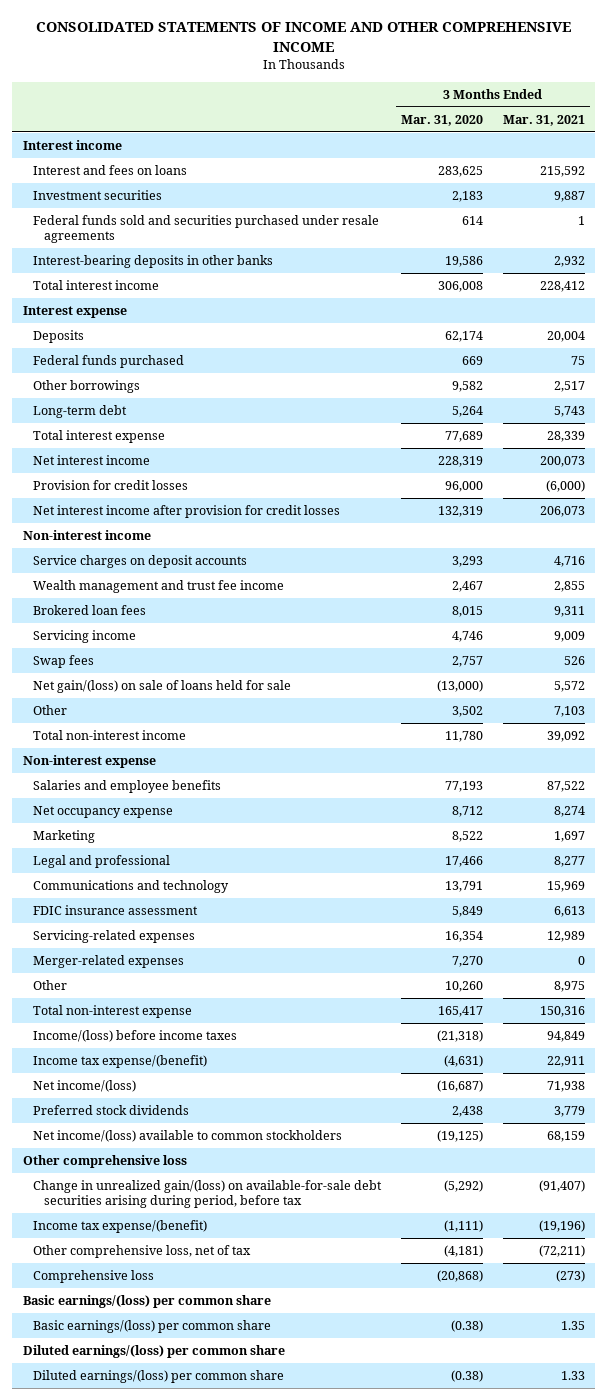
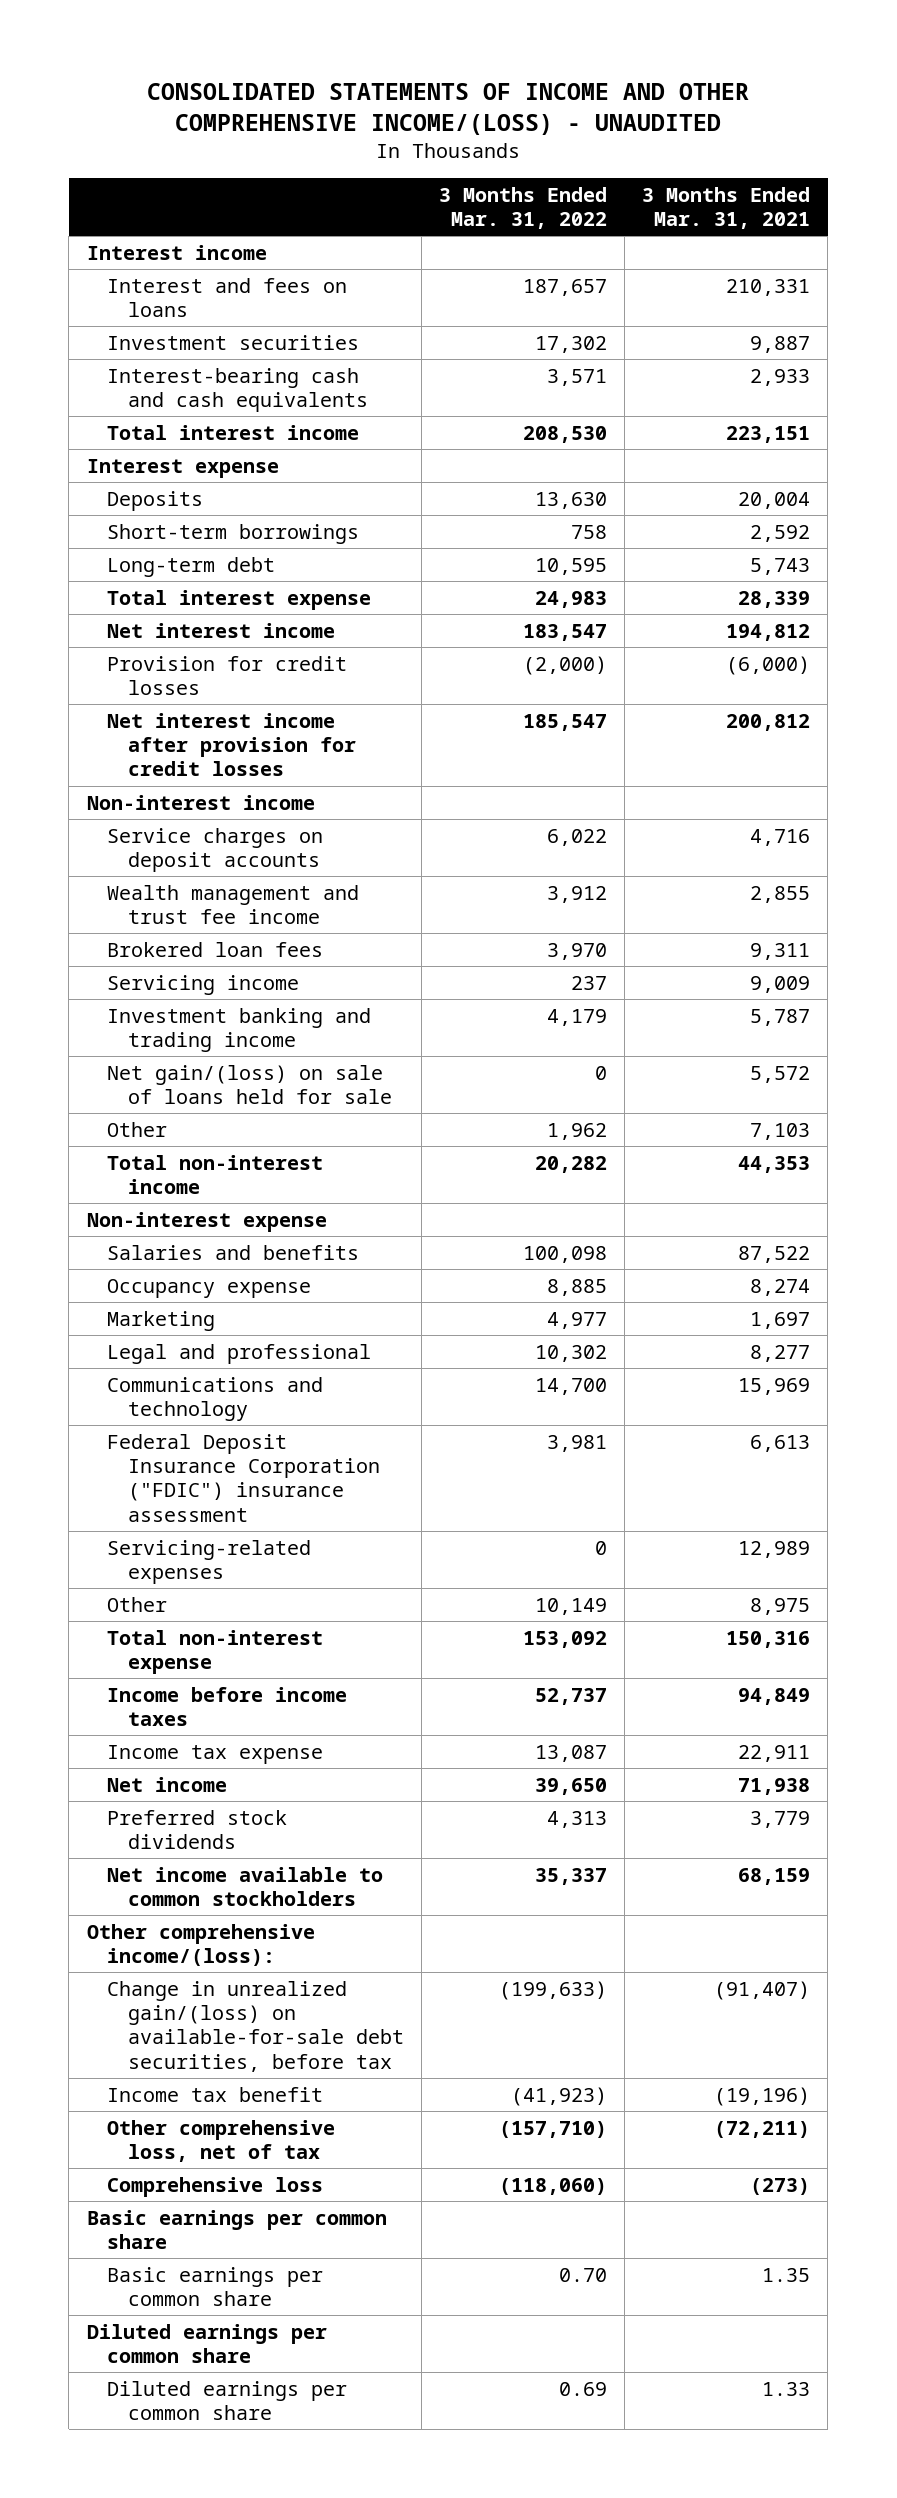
- CONSOLIDATED STATEMENTS OF INCOME AND OTHER COMPREHENSIVE INCOME
+ CONSOLIDATED STATEMENTS OF INCOME AND OTHER COMPREHENSIVE INCOME/(LOSS) - UNAUDITED
- | 3 Months Ended Mar. 31, 2020 | 3 Months Ended Mar. 31, 2021
+ | 3 Months Ended Mar. 31, 2022 | 3 Months Ended Mar. 31, 2021
- Interest and fees on loans | 283,625 | 215,592
+ Interest and fees on loans | 187,657 | 210,331
- Federal funds sold and securities purchased under resale agreements | 614 | 1
- Interest-bearing deposits in other banks | 19,586 | 2,932
- Total interest income | 306,008 | 228,412
+ Interest-bearing cash and cash equivalents | 3,571 | 2,933
+ Total interest income | 208,530 | 223,151
- Federal funds purchased | 669 | 75
- Other borrowings | 9,582 | 2,517
+ Short-term borrowings | 758 | 2,592
- Net interest income | 228,319 | 200,073
+ Net interest income | 183,547 | 194,812
- Net interest income after provision for credit losses | 132,319 | 206,073
+ Net interest income after provision for credit losses | 185,547 | 200,812
- Swap fees | 2,757 | 526
+ Investment banking and trading income | 4,179 | 5,787
- Total non-interest income | 11,780 | 39,092
+ Total non-interest income | 20,282 | 44,353
- Salaries and employee benefits | 77,193 | 87,522
- Net occupancy expense | 8,712 | 8,274
+ Salaries and benefits | 100,098 | 87,522
+ Occupancy expense | 8,885 | 8,274
- FDIC insurance assessment | 5,849 | 6,613
+ Federal Deposit Insurance Corporation ("FDIC") insurance assessment | 3,981 | 6,613
- Merger-related expenses | 7,270 | 0
- Income/(loss) before income taxes | (21,318) | 94,849
- Income tax expense/(benefit) | (4,631) | 22,911
- Net income/(loss) | (16,687) | 71,938
+ Income before income taxes | 52,737 | 94,849
+ Income tax expense | 13,087 | 22,911
+ Net income | 39,650 | 71,938
- Net income/(loss) available to common stockholders | (19,125) | 68,159
- Other comprehensive loss
- Change in unrealized gain/(loss) on available-for-sale debt securities arising during period, before tax | (5,292) | (91,407)
- Income tax expense/(benefit) | (1,111) | (19,196)
+ Net income available to common stockholders | 35,337 | 68,159
+ Other comprehensive income/(loss):
+ Change in unrealized gain/(loss) on available-for-sale debt securities, before tax | (199,633) | (91,407)
+ Income tax benefit | (41,923) | (19,196)
- Basic earnings/(loss) per common share
- Basic earnings/(loss) per common share | (0.38) | 1.35
- Diluted earnings/(loss) per common share
- Diluted earnings/(loss) per common share | (0.38) | 1.33
+ Basic earnings per common share
+ Basic earnings per common share | 0.70 | 1.35
+ Diluted earnings per common share
+ Diluted earnings per common share | 0.69 | 1.33

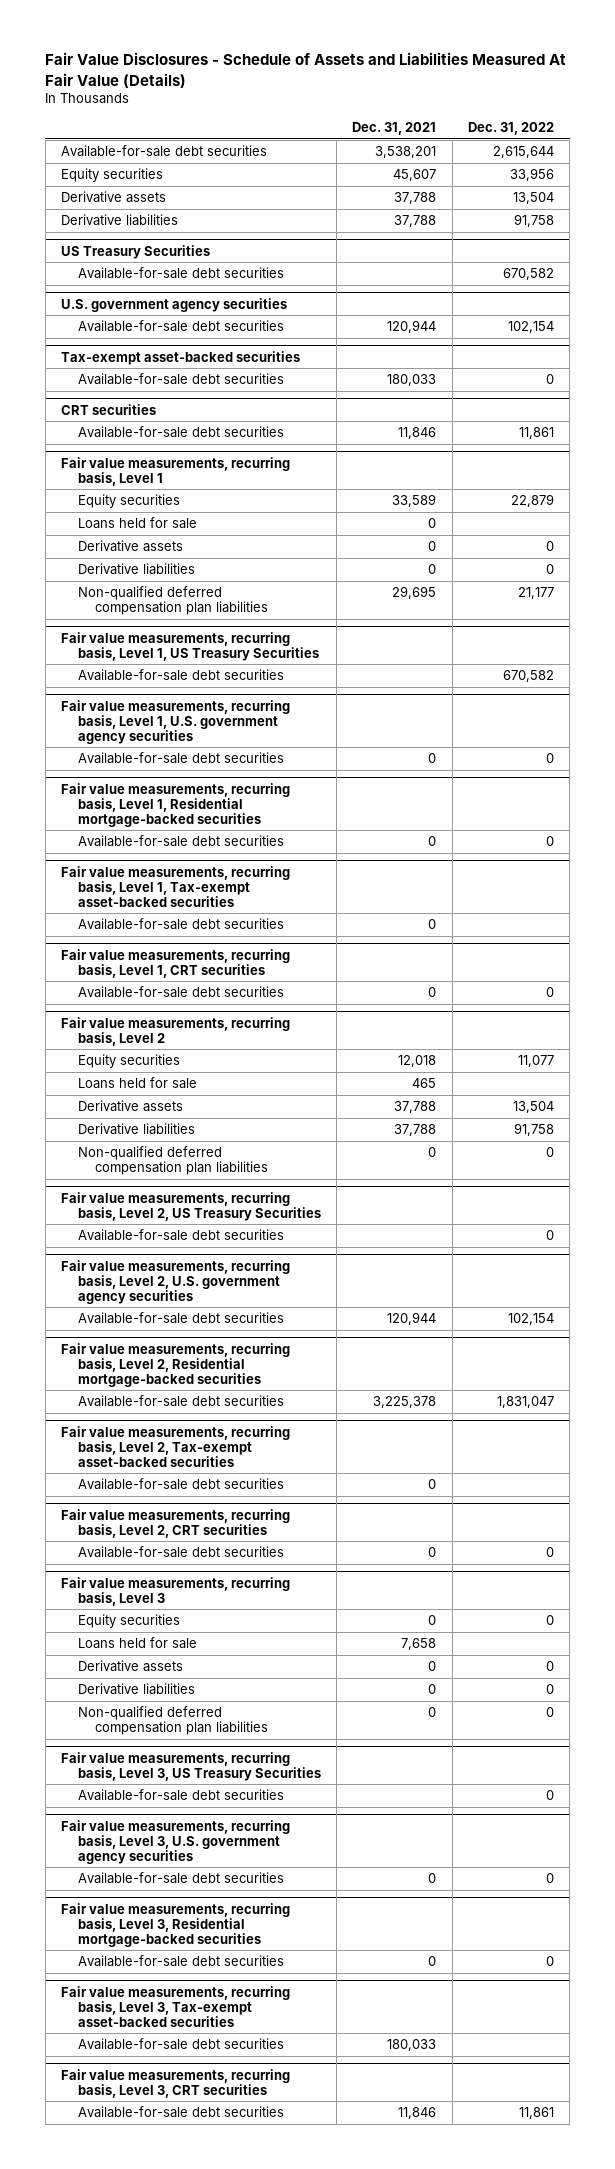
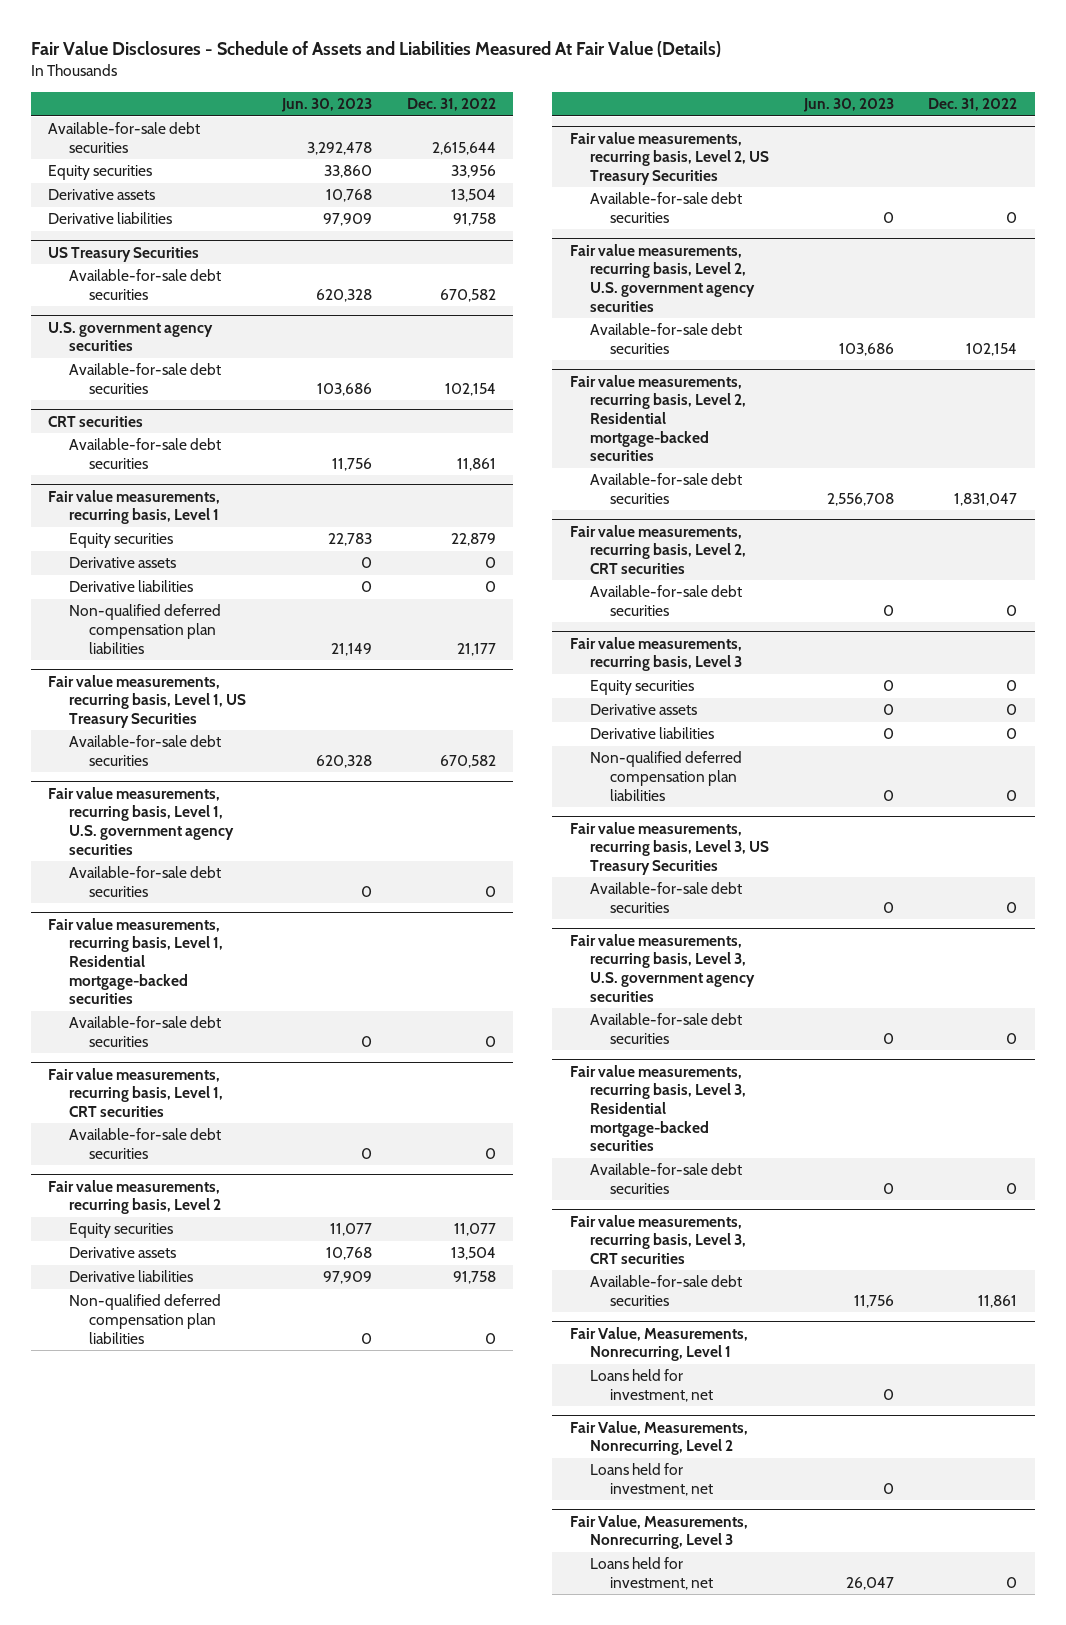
- | Dec. 31, 2021 | Dec. 31, 2022
+ | Jun. 30, 2023 | Dec. 31, 2022
- Tax-exempt asset-backed securities
- Available-for-sale debt securities | 180,033 | 0
@ Fair value measurements, recurring basis, Level 1
- Loans held for sale | 0 |
- Fair value measurements, recurring basis, Level 1, Tax-exempt asset-backed securities
- Available-for-sale debt securities | 0 |
@ Fair value measurements, recurring basis, Level 2
- Loans held for sale | 465 |
- Fair value measurements, recurring basis, Level 2, Tax-exempt asset-backed securities
- Available-for-sale debt securities | 0 |
@ Fair value measurements, recurring basis, Level 3
- Loans held for sale | 7,658 |
- Fair value measurements, recurring basis, Level 3, Tax-exempt asset-backed securities
- Available-for-sale debt securities | 180,033 |
+ Fair Value, Measurements, Nonrecurring, Level 1
+ Loans held for investment, net | 0 |
+ Fair Value, Measurements, Nonrecurring, Level 2
+ Loans held for investment, net | 0 |
+ Fair Value, Measurements, Nonrecurring, Level 3
+ Loans held for investment, net | 26,047 | 0

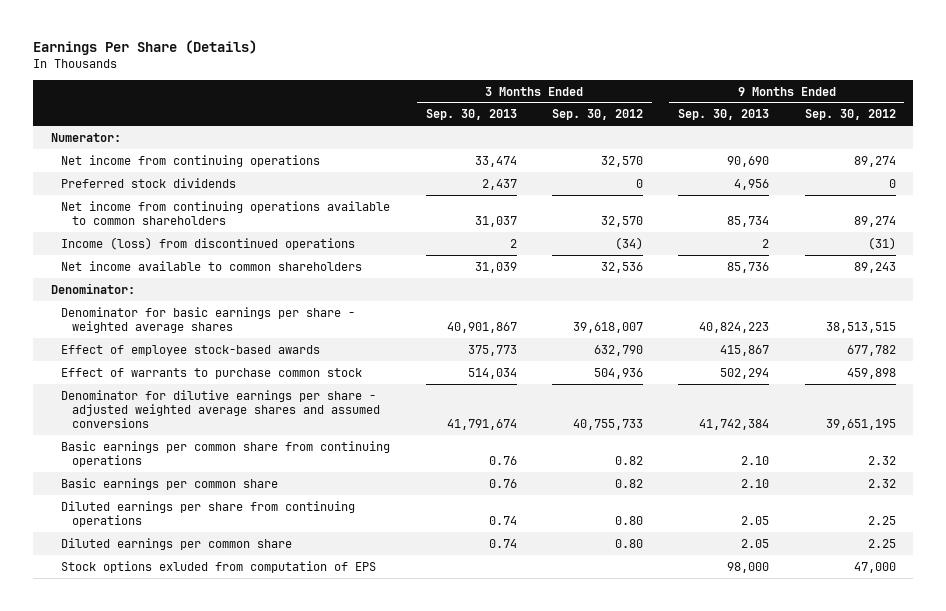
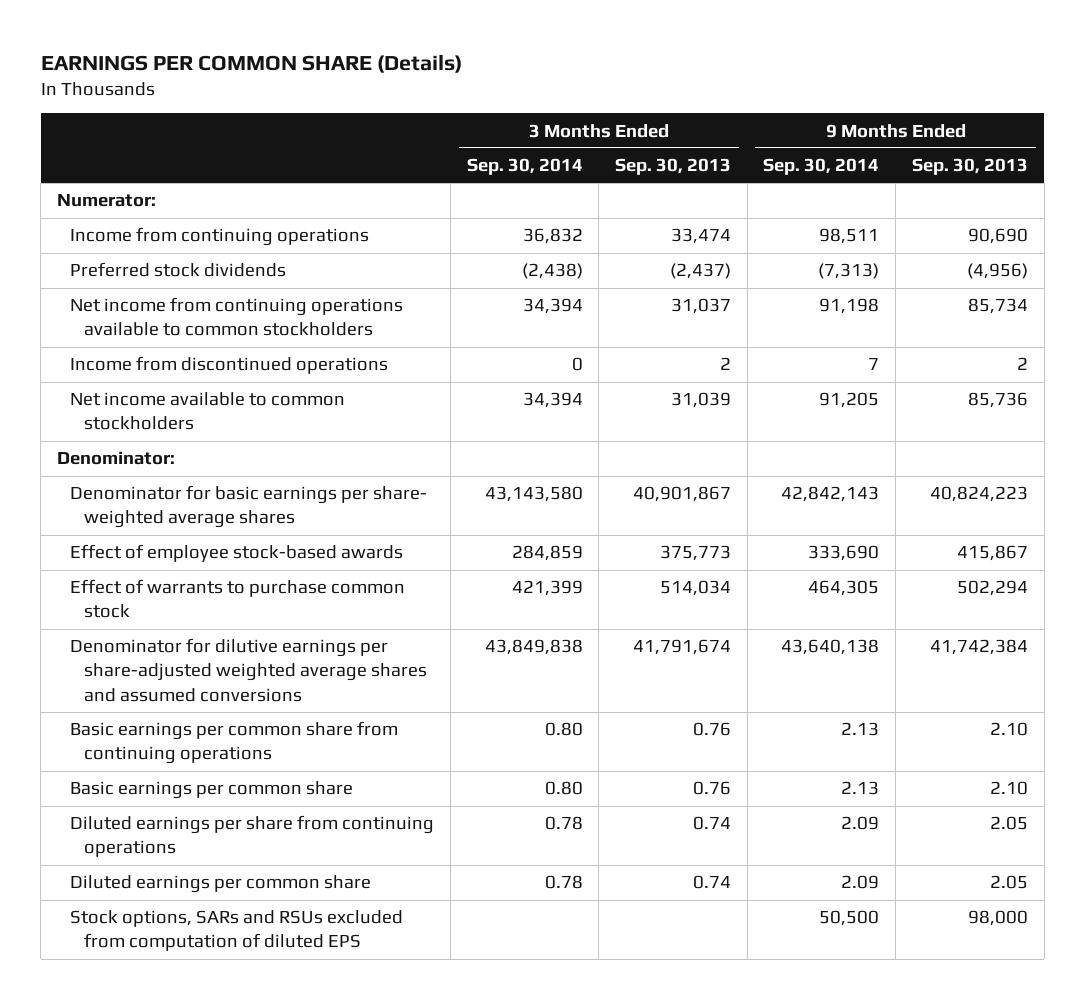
- Earnings Per Share (Details)
+ EARNINGS PER COMMON SHARE (Details)
- | 3 Months Ended Sep. 30, 2013 | 3 Months Ended Sep. 30, 2012 | 9 Months Ended Sep. 30, 2013 | 9 Months Ended Sep. 30, 2012
+ | 3 Months Ended Sep. 30, 2014 | 3 Months Ended Sep. 30, 2013 | 9 Months Ended Sep. 30, 2014 | 9 Months Ended Sep. 30, 2013
- Net income from continuing operations | 33,474 | 32,570 | 90,690 | 89,274
- Preferred stock dividends | 2,437 | 0 | 4,956 | 0
- Net income from continuing operations available to common shareholders | 31,037 | 32,570 | 85,734 | 89,274
- Income (loss) from discontinued operations | 2 | (34) | 2 | (31)
- Net income available to common shareholders | 31,039 | 32,536 | 85,736 | 89,243
+ Income from continuing operations | 36,832 | 33,474 | 98,511 | 90,690
+ Preferred stock dividends | (2,438) | (2,437) | (7,313) | (4,956)
+ Net income from continuing operations available to common stockholders | 34,394 | 31,037 | 91,198 | 85,734
+ Income from discontinued operations | 0 | 2 | 7 | 2
+ Net income available to common stockholders | 34,394 | 31,039 | 91,205 | 85,736
- Denominator for basic earnings per share - weighted average shares | 40,901,867 | 39,618,007 | 40,824,223 | 38,513,515
+ Denominator for basic earnings per share- weighted average shares | 43,143,580 | 40,901,867 | 42,842,143 | 40,824,223
- Denominator for dilutive earnings per share - adjusted weighted average shares and assumed conversions | 41,791,674 | 40,755,733 | 41,742,384 | 39,651,195
+ Denominator for dilutive earnings per share-adjusted weighted average shares and assumed conversions | 43,849,838 | 41,791,674 | 43,640,138 | 41,742,384
- Stock options exluded from computation of EPS | | | 98,000 | 47,000
+ Stock options, SARs and RSUs excluded from computation of diluted EPS | | | 50,500 | 98,000

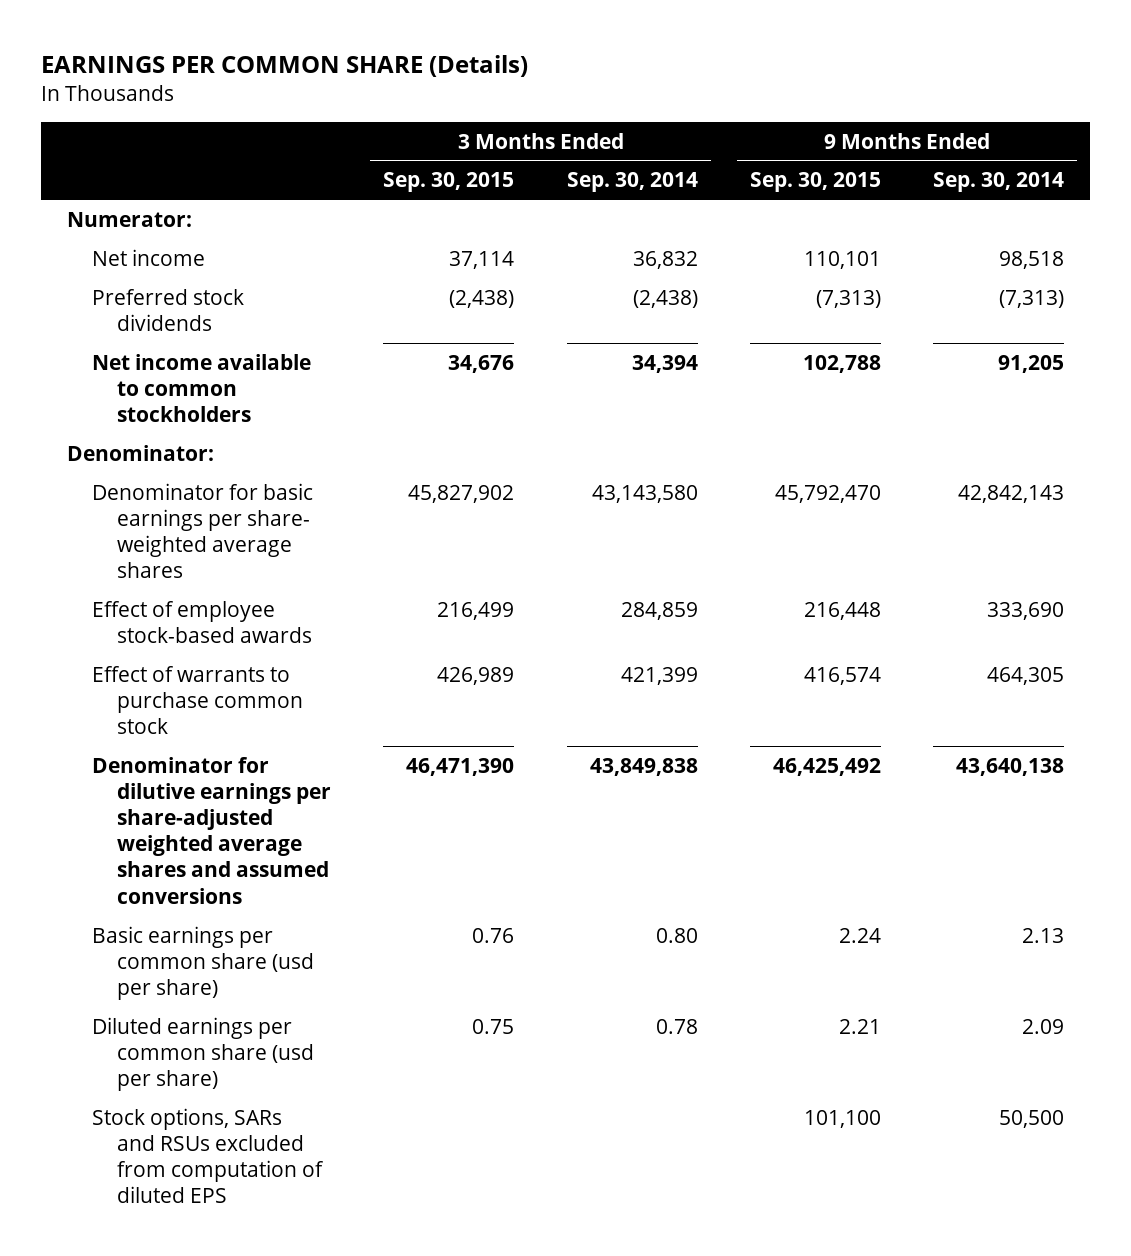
- | 3 Months Ended Sep. 30, 2014 | 3 Months Ended Sep. 30, 2013 | 9 Months Ended Sep. 30, 2014 | 9 Months Ended Sep. 30, 2013
+ | 3 Months Ended Sep. 30, 2015 | 3 Months Ended Sep. 30, 2014 | 9 Months Ended Sep. 30, 2015 | 9 Months Ended Sep. 30, 2014
- Income from continuing operations | 36,832 | 33,474 | 98,511 | 90,690
+ Net income | 37,114 | 36,832 | 110,101 | 98,518
- Net income from continuing operations available to common stockholders | 34,394 | 31,037 | 91,198 | 85,734
- Income from discontinued operations | 0 | 2 | 7 | 2
- Basic earnings per common share from continuing operations | 0.80 | 0.76 | 2.13 | 2.10
- Basic earnings per common share | 0.80 | 0.76 | 2.13 | 2.10
- Diluted earnings per share from continuing operations | 0.78 | 0.74 | 2.09 | 2.05
- Diluted earnings per common share | 0.78 | 0.74 | 2.09 | 2.05
+ Basic earnings per common share (usd per share) | 0.76 | 0.80 | 2.24 | 2.13
+ Diluted earnings per common share (usd per share) | 0.75 | 0.78 | 2.21 | 2.09

